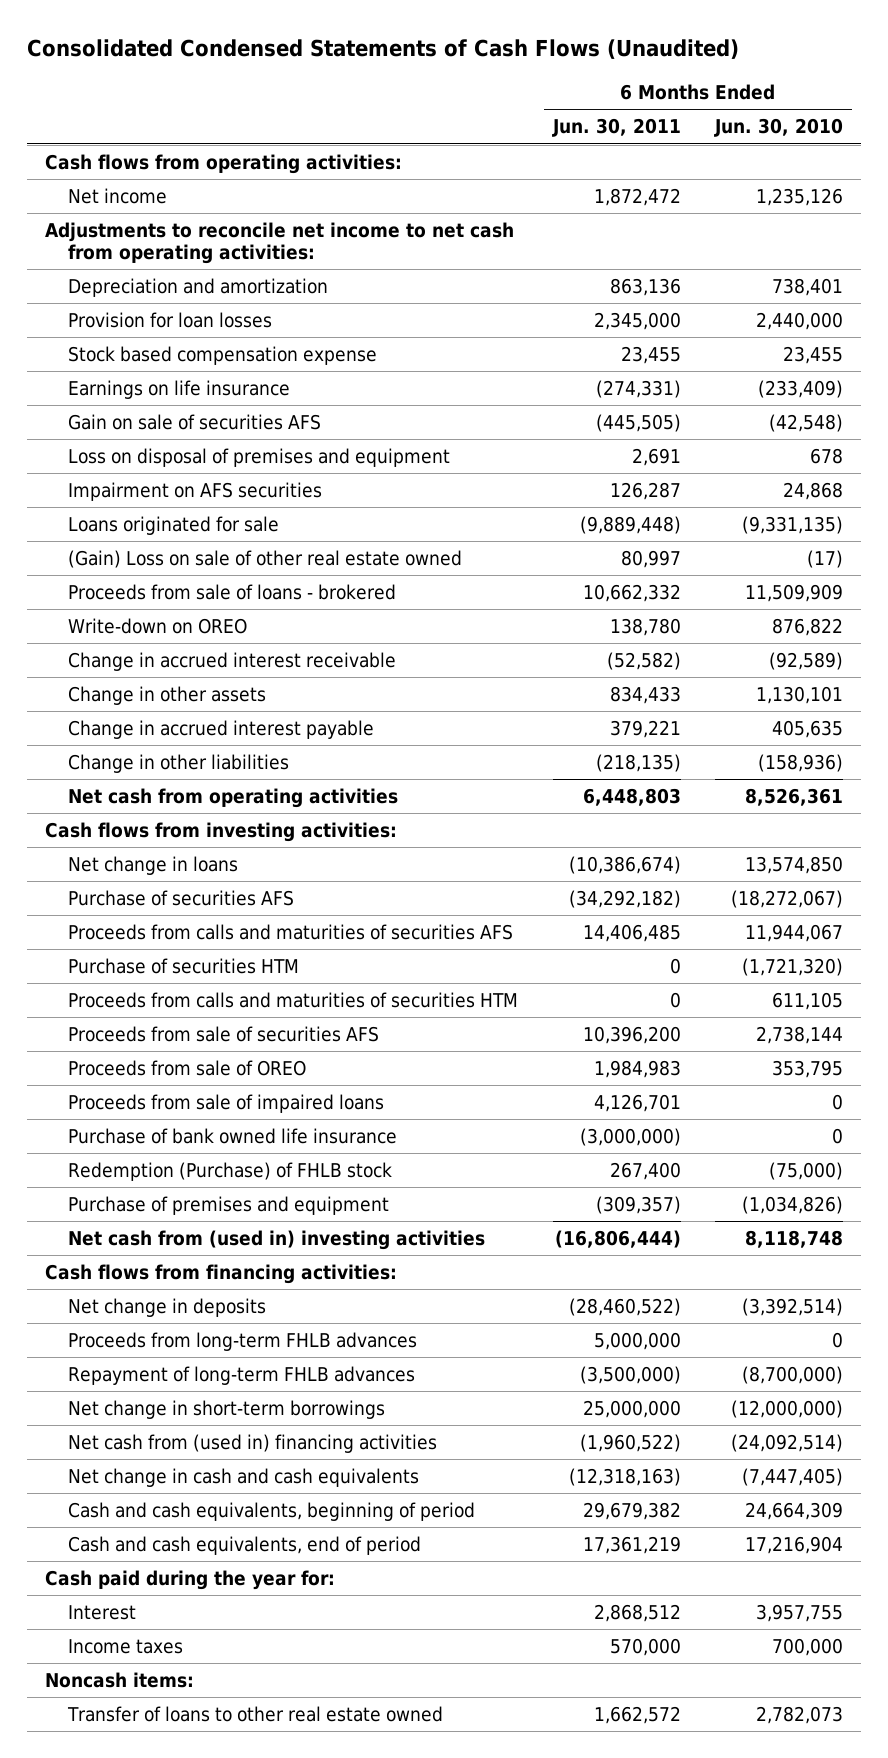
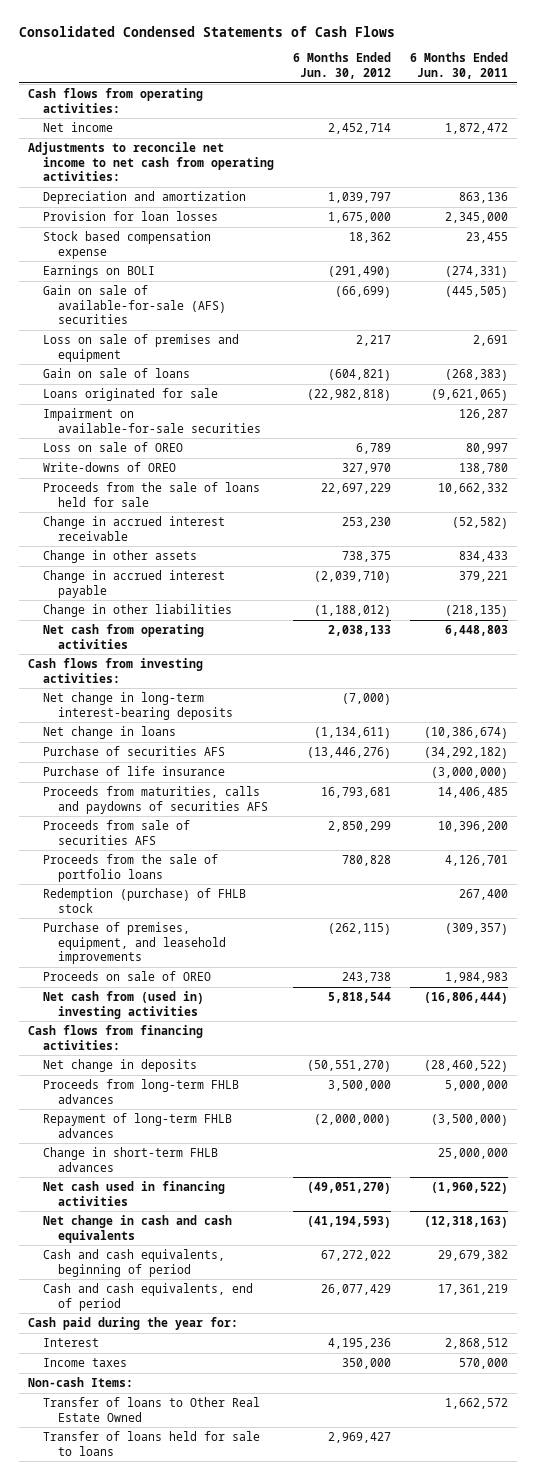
- Consolidated Condensed Statements of Cash Flows (Unaudited)
+ Consolidated Condensed Statements of Cash Flows
- | 6 Months Ended Jun. 30, 2011 | 6 Months Ended Jun. 30, 2010
+ | 6 Months Ended Jun. 30, 2012 | 6 Months Ended Jun. 30, 2011
- Earnings on life insurance | (274,331) | (233,409)
- Gain on sale of securities AFS | (445,505) | (42,548)
- Loss on disposal of premises and equipment | 2,691 | 678
- Impairment on AFS securities | 126,287 | 24,868
- Loans originated for sale | (9,889,448) | (9,331,135)
- (Gain) Loss on sale of other real estate owned | 80,997 | (17)
- Proceeds from sale of loans - brokered | 10,662,332 | 11,509,909
- Write-down on OREO | 138,780 | 876,822
+ Earnings on BOLI | (291,490) | (274,331)
+ Gain on sale of available-for-sale (AFS) securities | (66,699) | (445,505)
+ Loss on sale of premises and equipment | 2,217 | 2,691
+ Gain on sale of loans | (604,821) | (268,383)
+ Loans originated for sale | (22,982,818) | (9,621,065)
+ Impairment on available-for-sale securities | | 126,287
+ Loss on sale of OREO | 6,789 | 80,997
+ Write-downs of OREO | 327,970 | 138,780
+ Proceeds from the sale of loans held for sale | 22,697,229 | 10,662,332
+ Net change in long-term interest-bearing deposits | (7,000) |
- Proceeds from calls and maturities of securities AFS | 14,406,485 | 11,944,067
- Purchase of securities HTM | 0 | (1,721,320)
- Proceeds from calls and maturities of securities HTM | 0 | 611,105
+ Purchase of life insurance | | (3,000,000)
+ Proceeds from maturities, calls and paydowns of securities AFS | 16,793,681 | 14,406,485
- Proceeds from sale of OREO | 1,984,983 | 353,795
- Proceeds from sale of impaired loans | 4,126,701 | 0
- Purchase of bank owned life insurance | (3,000,000) | 0
- Redemption (Purchase) of FHLB stock | 267,400 | (75,000)
- Purchase of premises and equipment | (309,357) | (1,034,826)
+ Proceeds from the sale of portfolio loans | 780,828 | 4,126,701
+ Redemption (purchase) of FHLB stock | | 267,400
+ Purchase of premises, equipment, and leasehold improvements | (262,115) | (309,357)
+ Proceeds on sale of OREO | 243,738 | 1,984,983
- Net change in short-term borrowings | 25,000,000 | (12,000,000)
- Net cash from (used in) financing activities | (1,960,522) | (24,092,514)
+ Change in short-term FHLB advances | | 25,000,000
+ Net cash used in financing activities | (49,051,270) | (1,960,522)
- Noncash items:
- Transfer of loans to other real estate owned | 1,662,572 | 2,782,073
+ Non-cash Items:
+ Transfer of loans to Other Real Estate Owned | | 1,662,572
+ Transfer of loans held for sale to loans | 2,969,427 |

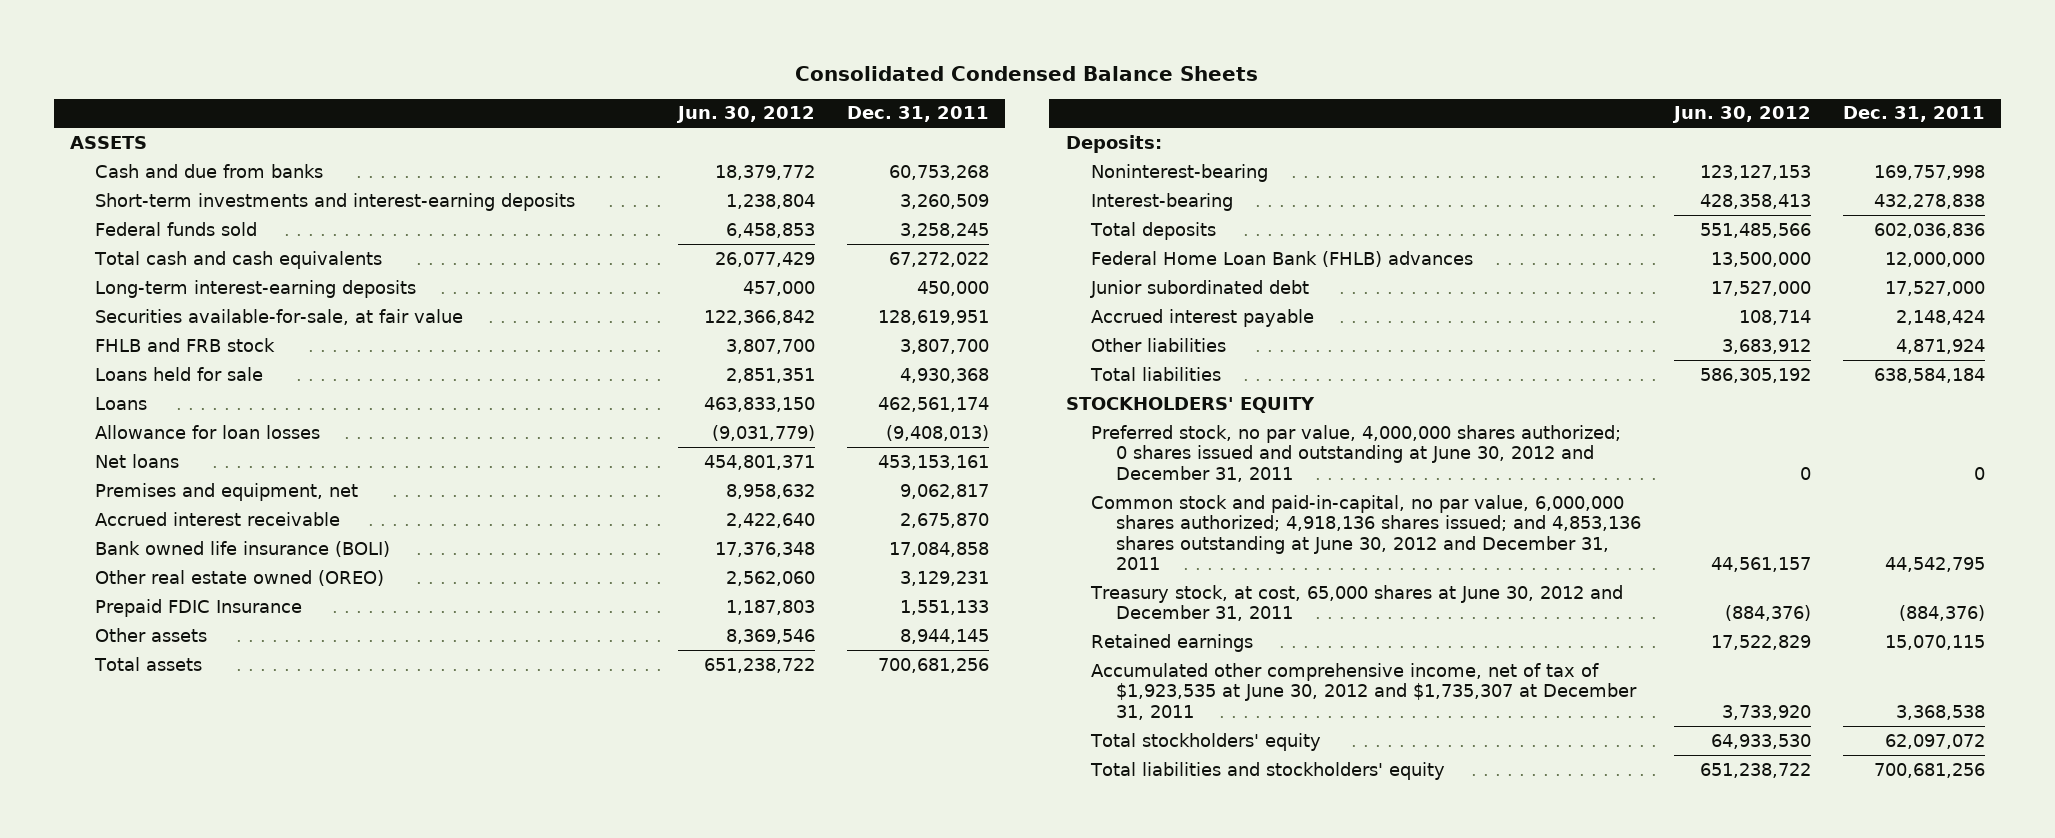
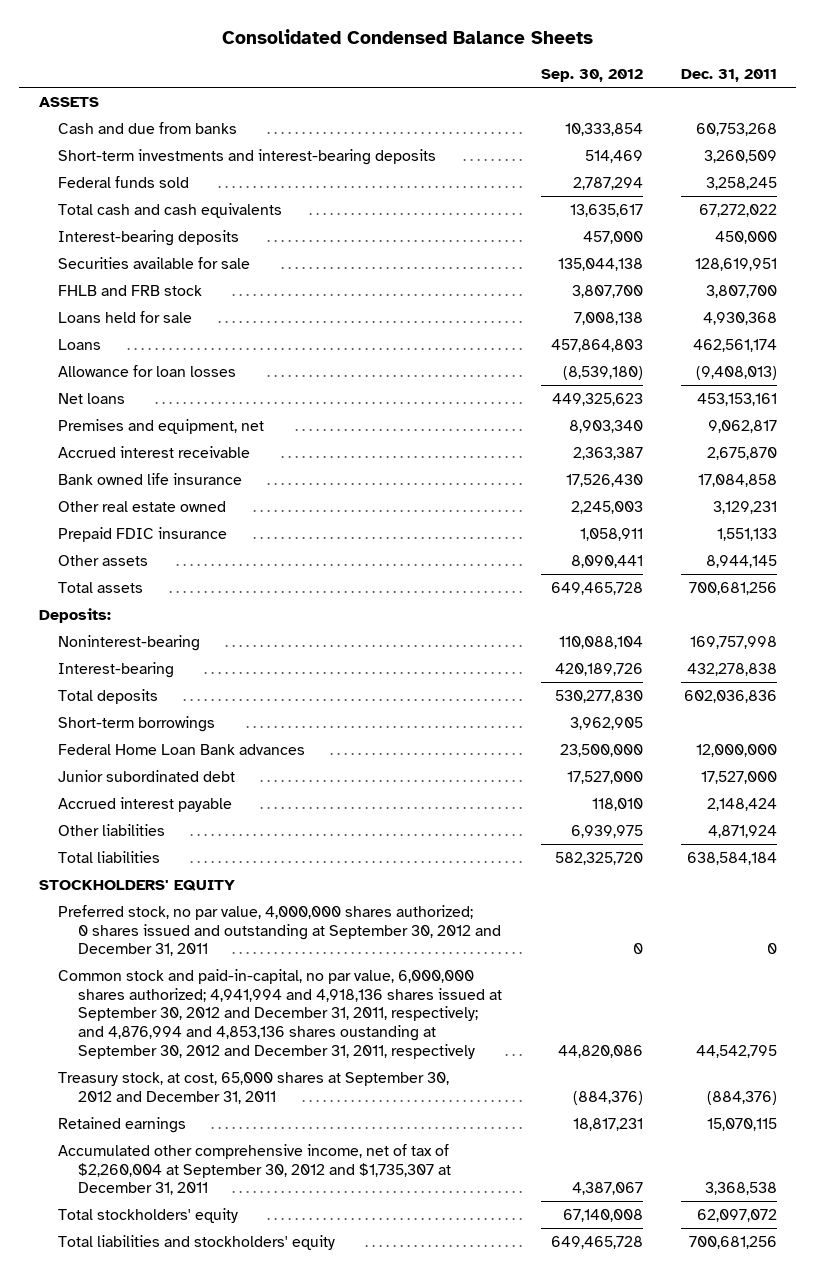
- | Jun. 30, 2012 | Dec. 31, 2011
+ | Sep. 30, 2012 | Dec. 31, 2011
- Short-term investments and interest-earning deposits | 1,238,804 | 3,260,509
+ Short-term investments and interest-bearing deposits | 514,469 | 3,260,509
- Long-term interest-earning deposits | 457,000 | 450,000
- Securities available-for-sale, at fair value | 122,366,842 | 128,619,951
+ Interest-bearing deposits | 457,000 | 450,000
+ Securities available for sale | 135,044,138 | 128,619,951
- Bank owned life insurance (BOLI) | 17,376,348 | 17,084,858
- Other real estate owned (OREO) | 2,562,060 | 3,129,231
- Prepaid FDIC Insurance | 1,187,803 | 1,551,133
+ Bank owned life insurance | 17,526,430 | 17,084,858
+ Other real estate owned | 2,245,003 | 3,129,231
+ Prepaid FDIC insurance | 1,058,911 | 1,551,133
- Federal Home Loan Bank (FHLB) advances | 13,500,000 | 12,000,000
+ Short-term borrowings | 3,962,905 |
+ Federal Home Loan Bank advances | 23,500,000 | 12,000,000
- Preferred stock, no par value, 4,000,000 shares authorized; 0 shares issued and outstanding at June 30, 2012 and December 31, 2011 | 0 | 0
- Common stock and paid-in-capital, no par value, 6,000,000 shares authorized; 4,918,136 shares issued; and 4,853,136 shares outstanding at June 30, 2012 and December 31, 2011 | 44,561,157 | 44,542,795
- Treasury stock, at cost, 65,000 shares at June 30, 2012 and December 31, 2011 | (884,376) | (884,376)
+ Preferred stock, no par value, 4,000,000 shares authorized; 0 shares issued and outstanding at September 30, 2012 and December 31, 2011 | 0 | 0
+ Common stock and paid-in-capital, no par value, 6,000,000 shares authorized; 4,941,994 and 4,918,136 shares issued at September 30, 2012 and December 31, 2011, respectively; and 4,876,994 and 4,853,136 shares oustanding at September 30, 2012 and December 31, 2011, respectively | 44,820,086 | 44,542,795
+ Treasury stock, at cost, 65,000 shares at September 30, 2012 and December 31, 2011 | (884,376) | (884,376)
- Accumulated other comprehensive income, net of tax of $1,923,535 at June 30, 2012 and $1,735,307 at December 31, 2011 | 3,733,920 | 3,368,538
+ Accumulated other comprehensive income, net of tax of $2,260,004 at September 30, 2012 and $1,735,307 at December 31, 2011 | 4,387,067 | 3,368,538

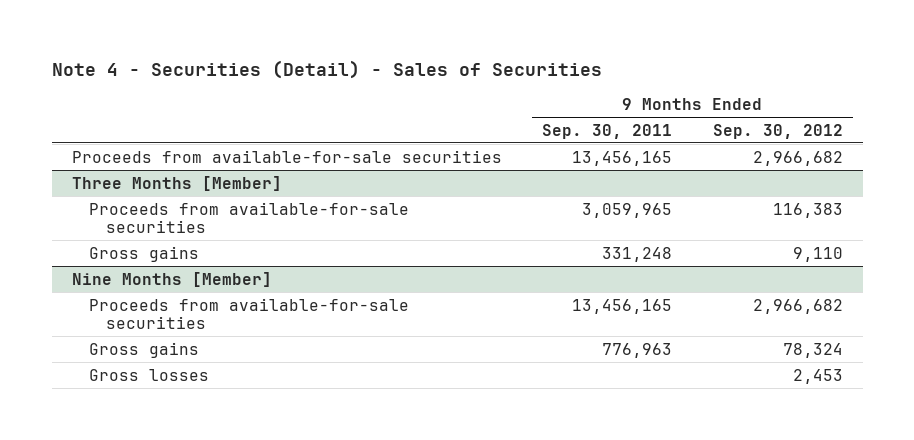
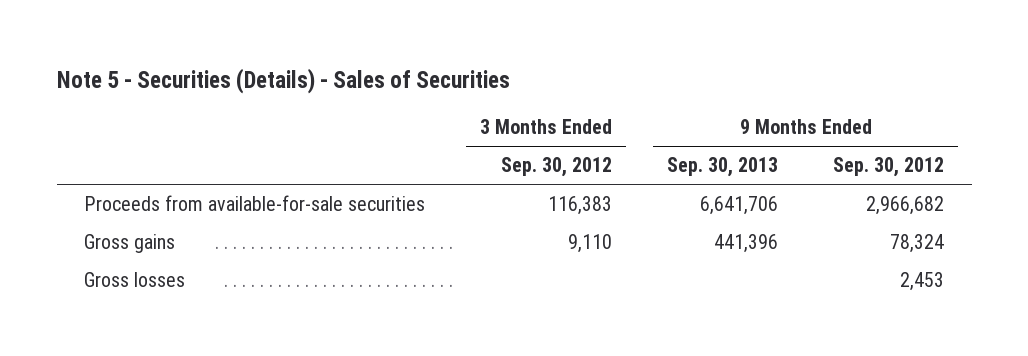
- Note 4 - Securities (Detail) - Sales of Securities
+ Note 5 - Securities (Details) - Sales of Securities
- | 9 Months Ended Sep. 30, 2011 | 9 Months Ended Sep. 30, 2012
+ | 3 Months Ended Sep. 30, 2012 | 9 Months Ended Sep. 30, 2013 | 9 Months Ended Sep. 30, 2012
- Three Months [Member]
- Proceeds from available-for-sale securities | 3,059,965 | 116,383
- Gross gains | 331,248 | 9,110
- Nine Months [Member]
- Proceeds from available-for-sale securities | 13,456,165 | 2,966,682

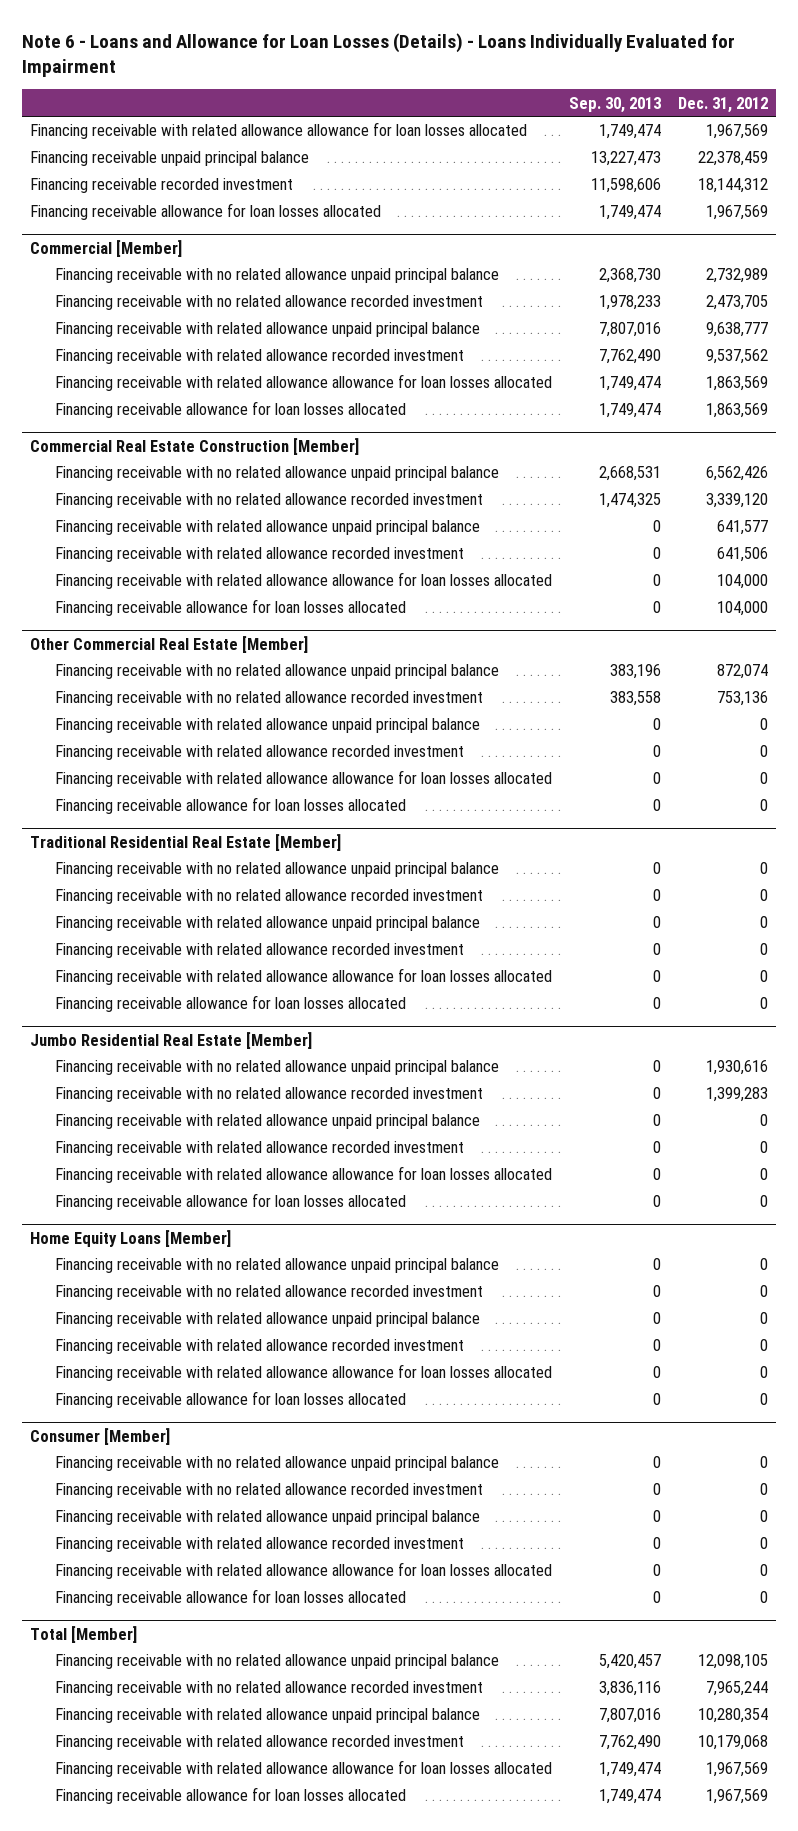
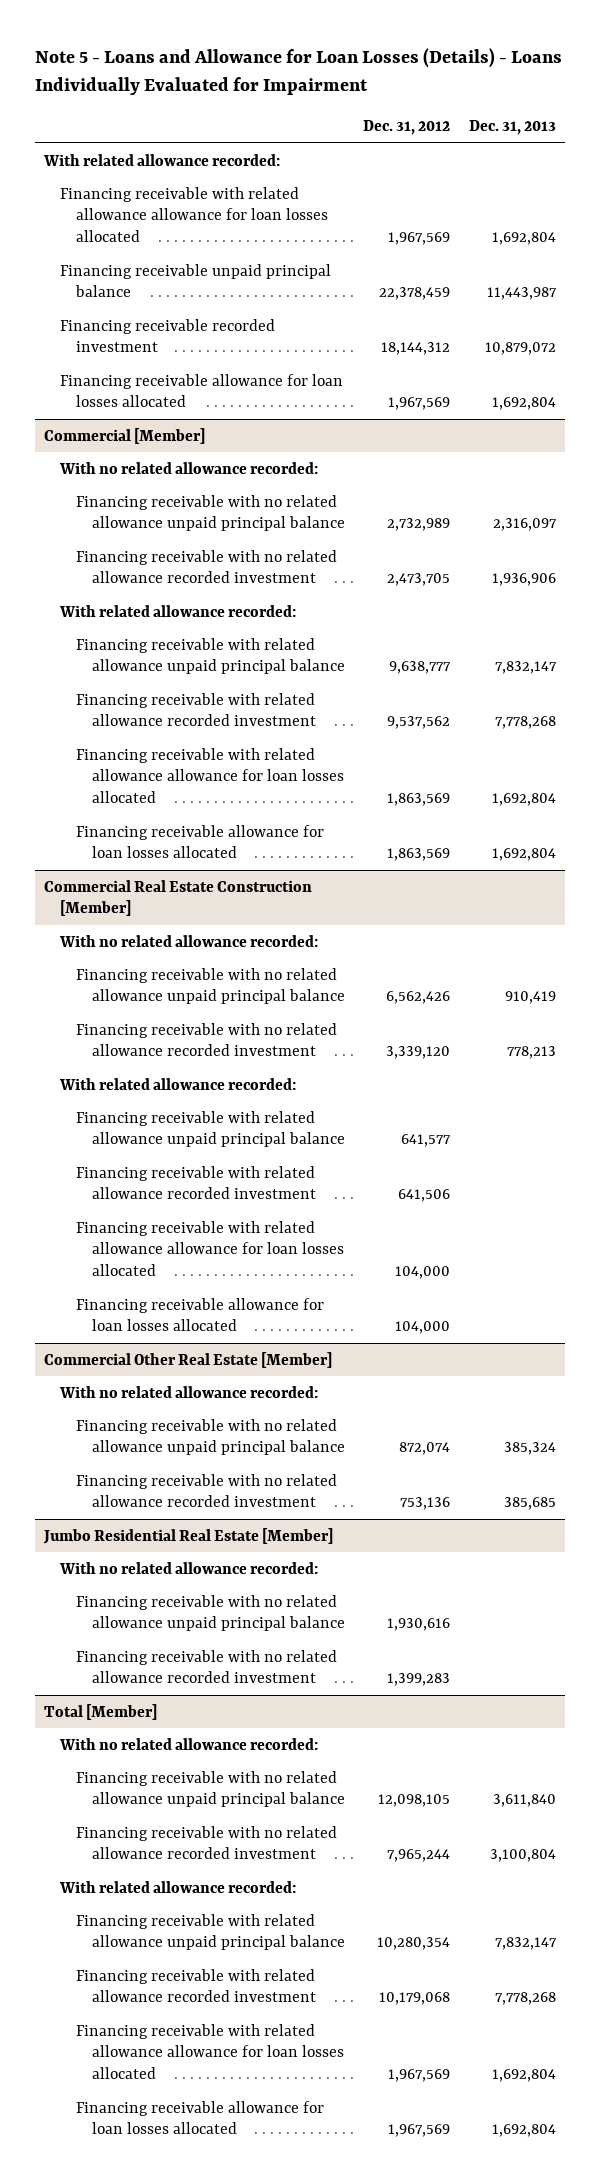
- Note 6 - Loans and Allowance for Loan Losses (Details) - Loans Individually Evaluated for Impairment
+ Note 5 - Loans and Allowance for Loan Losses (Details) - Loans Individually Evaluated for Impairment
- | Sep. 30, 2013 | Dec. 31, 2012
+ | Dec. 31, 2012 | Dec. 31, 2013
+ With related allowance recorded:
@ Commercial [Member]
+ With no related allowance recorded:
+ With related allowance recorded:
@ Commercial Real Estate Construction [Member]
+ With no related allowance recorded:
+ With related allowance recorded:
- Other Commercial Real Estate [Member]
+ Commercial Other Real Estate [Member]
+ With no related allowance recorded:
- Financing receivable with related allowance unpaid principal balance | 0 | 0
- Financing receivable with related allowance recorded investment | 0 | 0
- Financing receivable with related allowance allowance for loan losses allocated | 0 | 0
- Financing receivable allowance for loan losses allocated | 0 | 0
- Traditional Residential Real Estate [Member]
- Financing receivable with no related allowance unpaid principal balance | 0 | 0
- Financing receivable with no related allowance recorded investment | 0 | 0
- Financing receivable with related allowance unpaid principal balance | 0 | 0
- Financing receivable with related allowance recorded investment | 0 | 0
- Financing receivable with related allowance allowance for loan losses allocated | 0 | 0
- Financing receivable allowance for loan losses allocated | 0 | 0
@ Jumbo Residential Real Estate [Member]
+ With no related allowance recorded:
- Financing receivable with related allowance unpaid principal balance | 0 | 0
- Financing receivable with related allowance recorded investment | 0 | 0
- Financing receivable with related allowance allowance for loan losses allocated | 0 | 0
- Financing receivable allowance for loan losses allocated | 0 | 0
- Home Equity Loans [Member]
- Financing receivable with no related allowance unpaid principal balance | 0 | 0
- Financing receivable with no related allowance recorded investment | 0 | 0
- Financing receivable with related allowance unpaid principal balance | 0 | 0
- Financing receivable with related allowance recorded investment | 0 | 0
- Financing receivable with related allowance allowance for loan losses allocated | 0 | 0
- Financing receivable allowance for loan losses allocated | 0 | 0
- Consumer [Member]
- Financing receivable with no related allowance unpaid principal balance | 0 | 0
- Financing receivable with no related allowance recorded investment | 0 | 0
- Financing receivable with related allowance unpaid principal balance | 0 | 0
- Financing receivable with related allowance recorded investment | 0 | 0
- Financing receivable with related allowance allowance for loan losses allocated | 0 | 0
- Financing receivable allowance for loan losses allocated | 0 | 0
@ Total [Member]
+ With no related allowance recorded:
+ With related allowance recorded:

